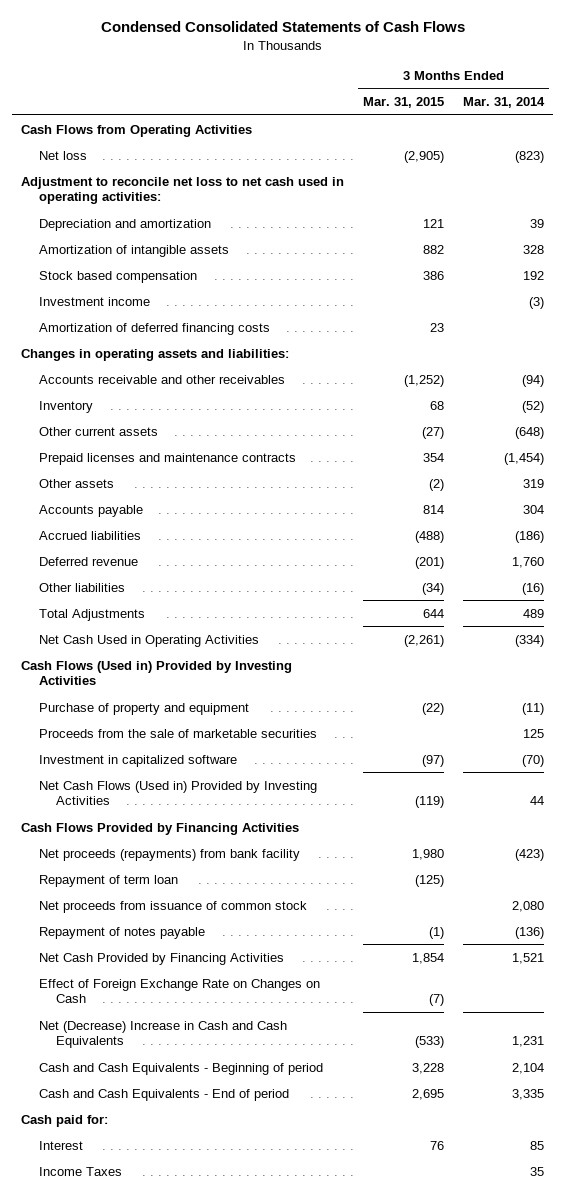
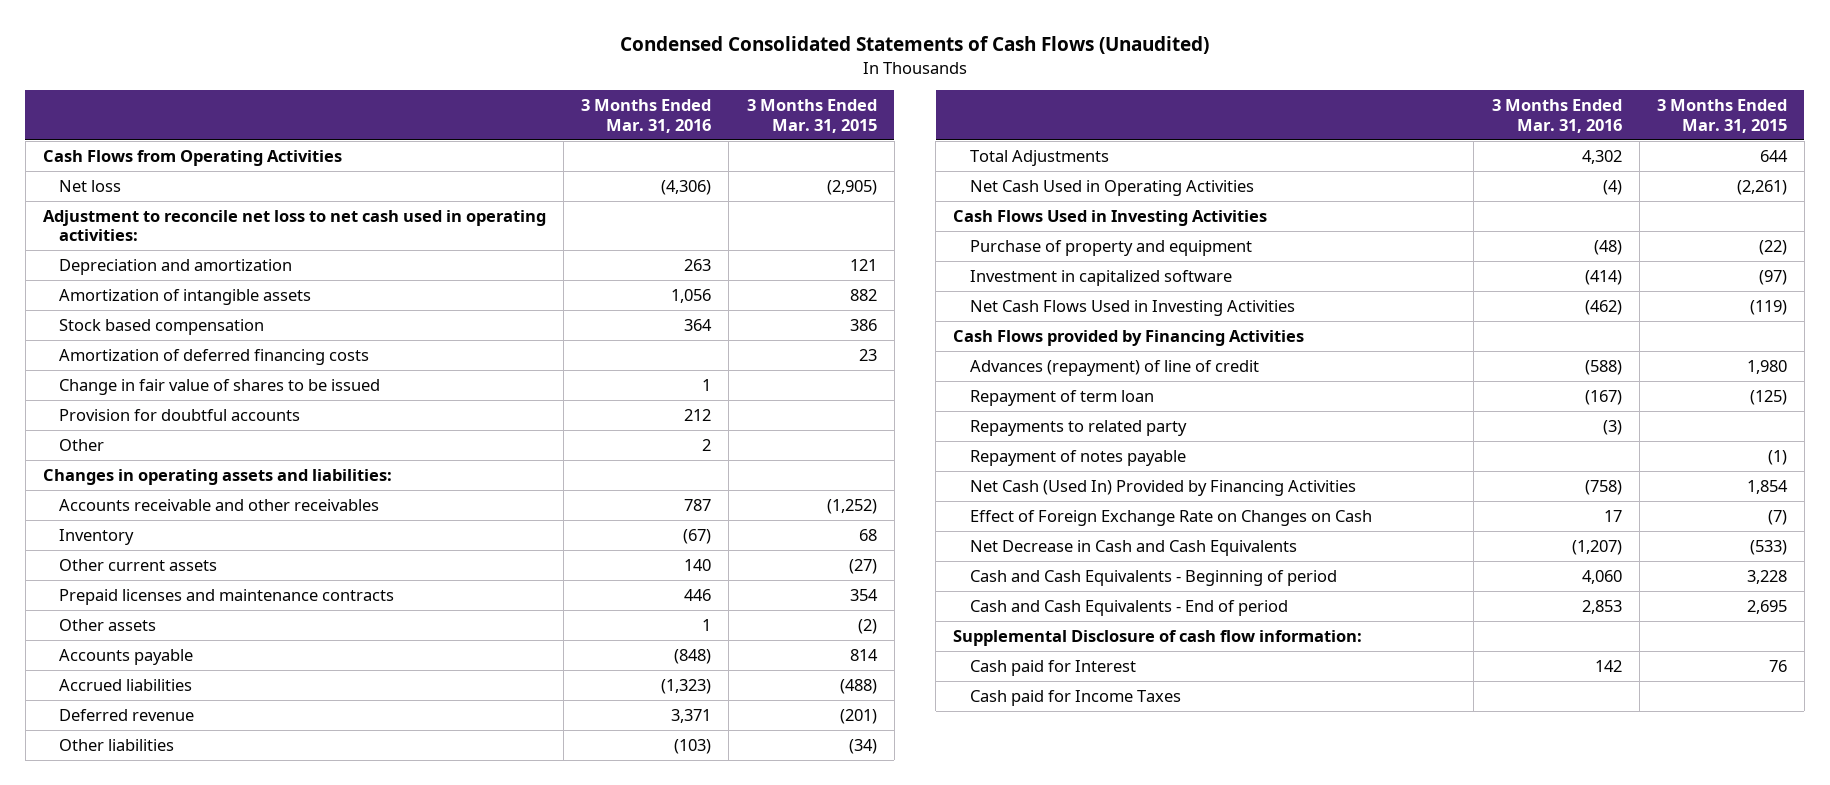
- Condensed Consolidated Statements of Cash Flows
+ Condensed Consolidated Statements of Cash Flows (Unaudited)
- | 3 Months Ended Mar. 31, 2015 | 3 Months Ended Mar. 31, 2014
+ | 3 Months Ended Mar. 31, 2016 | 3 Months Ended Mar. 31, 2015
- Investment income | | (3)
+ Change in fair value of shares to be issued | 1 |
+ Provision for doubtful accounts | 212 |
+ Other | 2 |
- Cash Flows (Used in) Provided by Investing Activities
+ Cash Flows Used in Investing Activities
- Proceeds from the sale of marketable securities | | 125
- Net Cash Flows (Used in) Provided by Investing Activities | (119) | 44
- Cash Flows Provided by Financing Activities
- Net proceeds (repayments) from bank facility | 1,980 | (423)
+ Net Cash Flows Used in Investing Activities | (462) | (119)
+ Cash Flows provided by Financing Activities
+ Advances (repayment) of line of credit | (588) | 1,980
- Net proceeds from issuance of common stock | | 2,080
+ Repayments to related party | (3) |
- Net Cash Provided by Financing Activities | 1,854 | 1,521
+ Net Cash (Used In) Provided by Financing Activities | (758) | 1,854
- Net (Decrease) Increase in Cash and Cash Equivalents | (533) | 1,231
+ Net Decrease in Cash and Cash Equivalents | (1,207) | (533)
- Cash paid for:
- Interest | 76 | 85
- Income Taxes | | 35
+ Supplemental Disclosure of cash flow information:
+ Cash paid for Interest | 142 | 76
+ Cash paid for Income Taxes

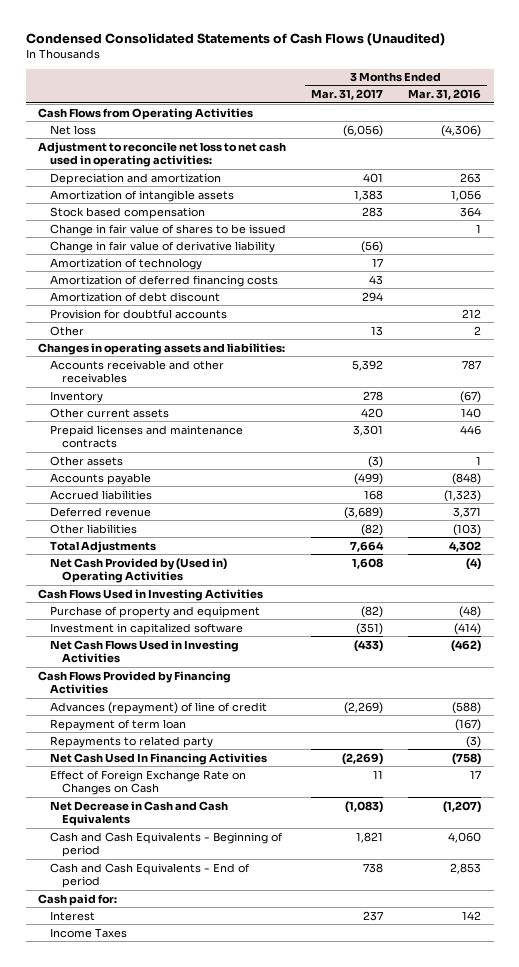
- | 3 Months Ended Mar. 31, 2016 | 3 Months Ended Mar. 31, 2015
+ | 3 Months Ended Mar. 31, 2017 | 3 Months Ended Mar. 31, 2016
+ Change in fair value of derivative liability | (56) |
+ Amortization of technology | 17 |
moved down: Amortization of deferred financing costs | 43 |
+ Amortization of debt discount | 294 |
- Net Cash Used in Operating Activities | (4) | (2,261)
+ Net Cash Provided by (Used in) Operating Activities | 1,608 | (4)
- Cash Flows provided by Financing Activities
+ Cash Flows Provided by Financing Activities
- Repayment of notes payable | | (1)
- Net Cash (Used In) Provided by Financing Activities | (758) | 1,854
+ Net Cash Used In Financing Activities | (2,269) | (758)
- Supplemental Disclosure of cash flow information:
- Cash paid for Interest | 142 | 76
- Cash paid for Income Taxes
+ Cash paid for:
+ Interest | 237 | 142
+ Income Taxes

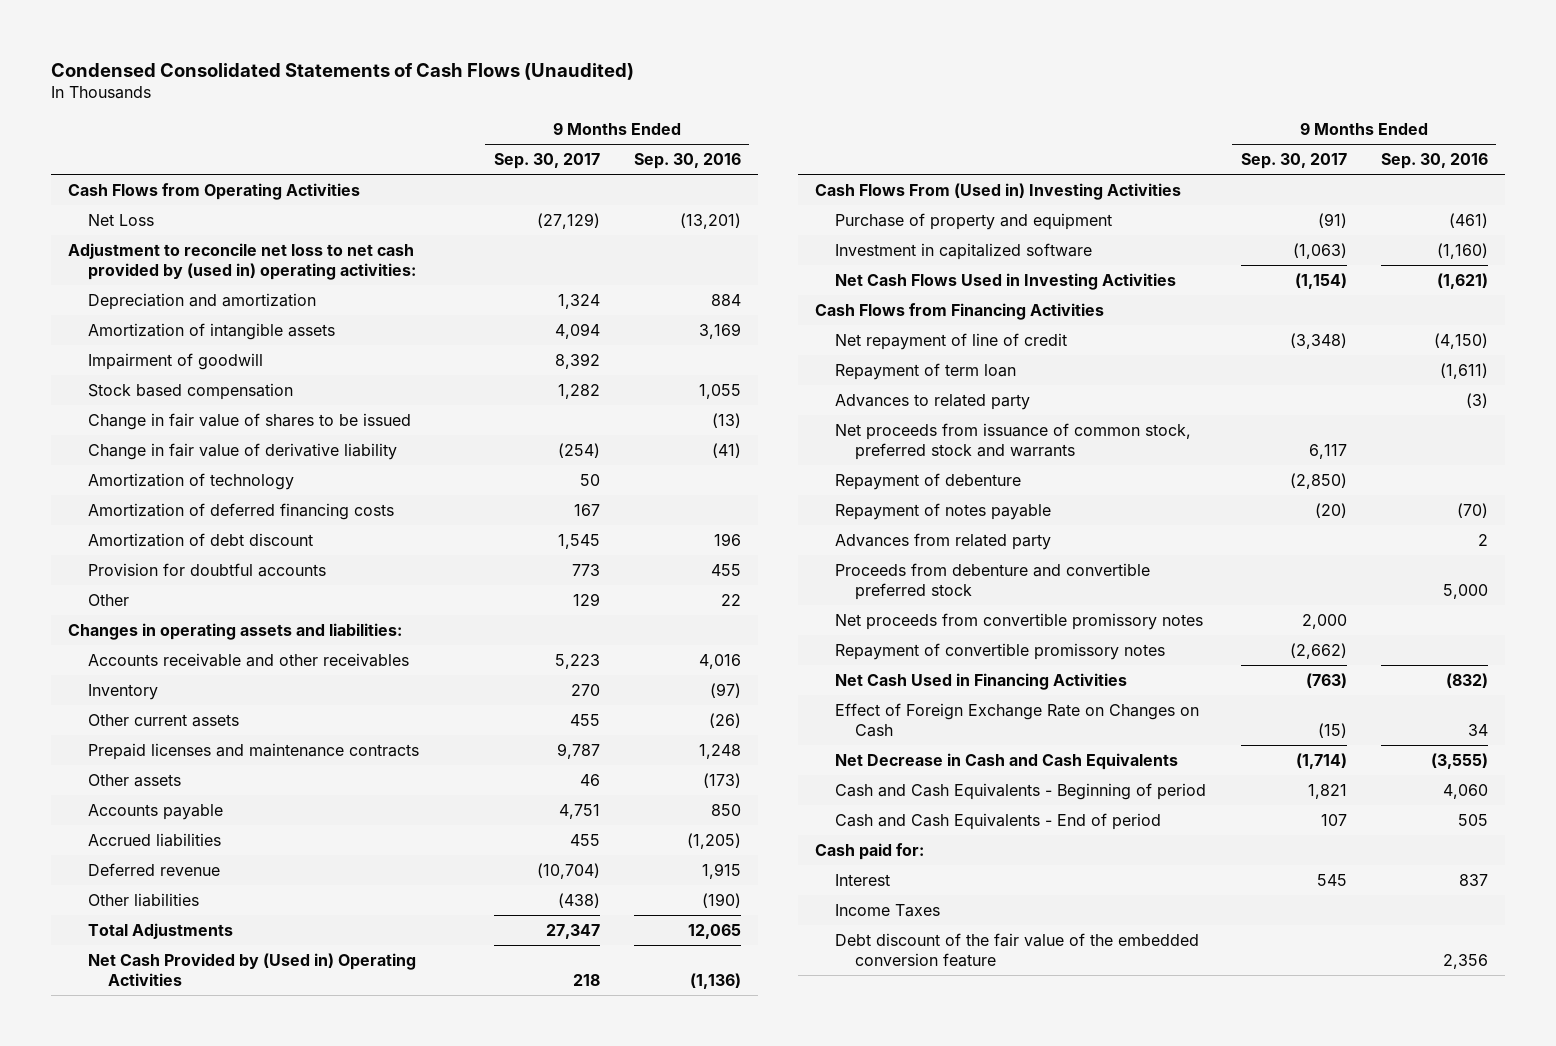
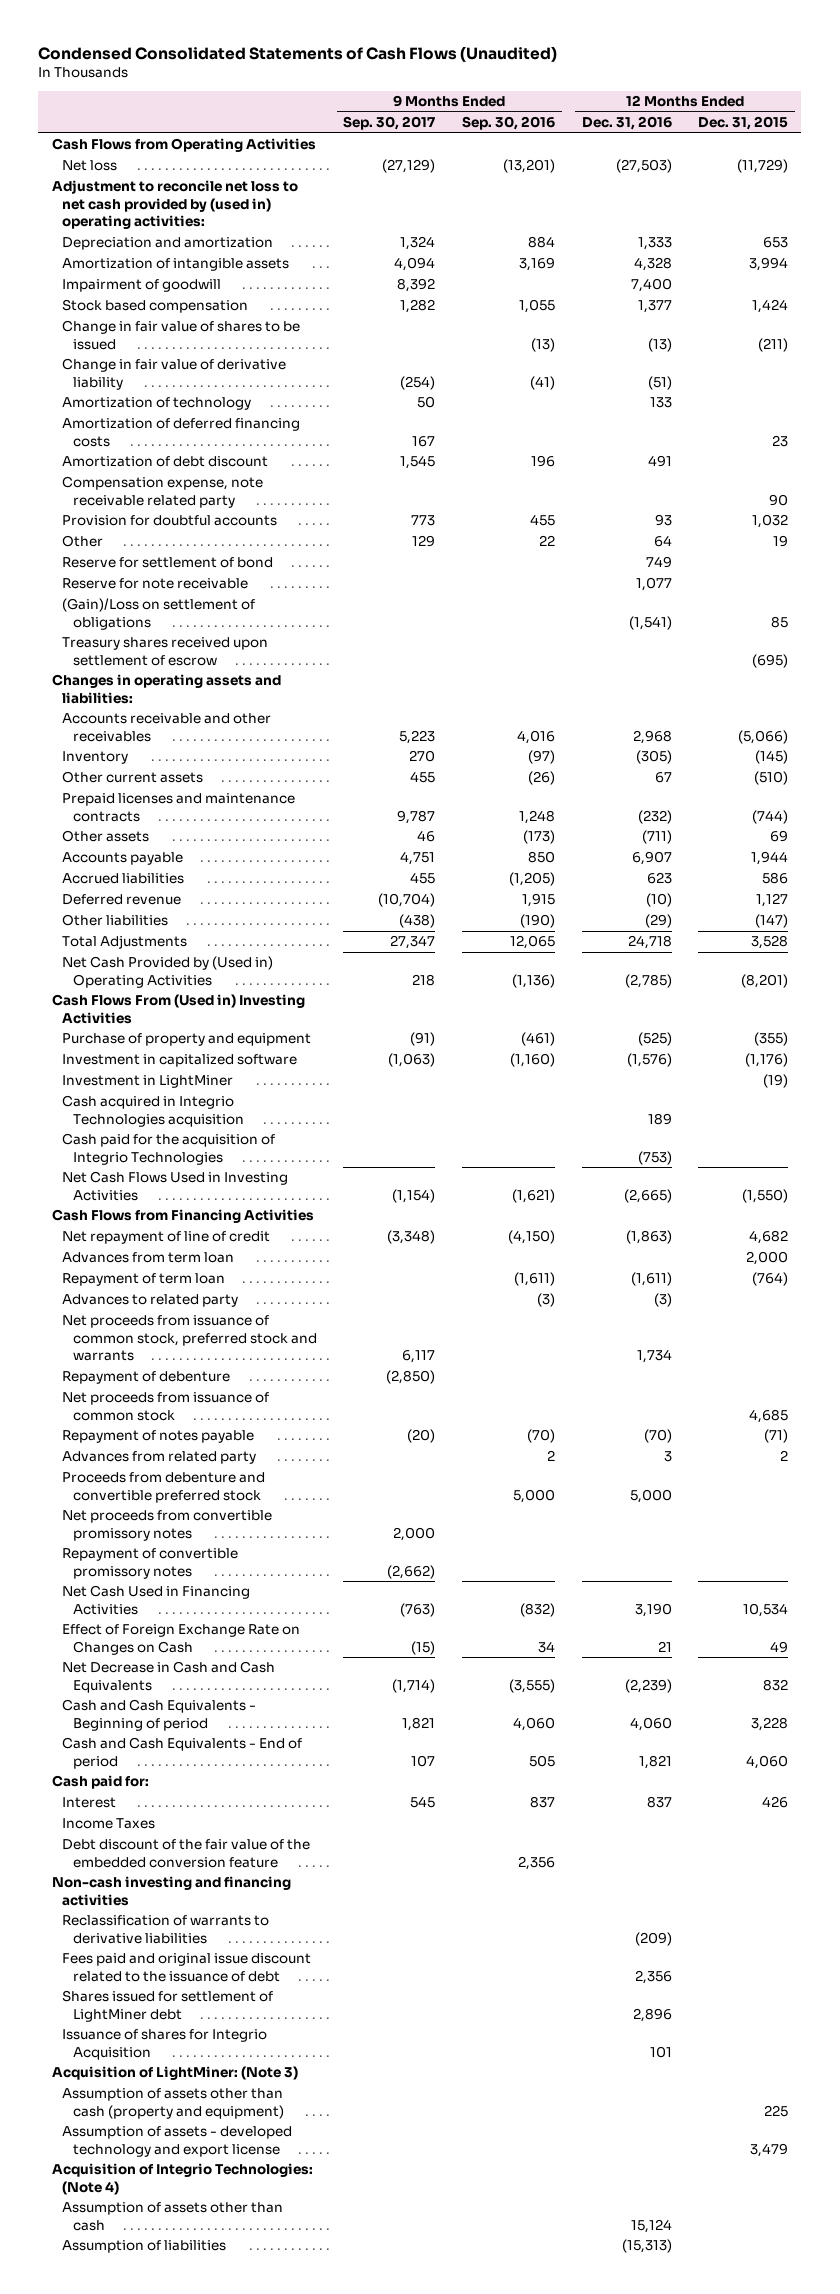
- | 9 Months Ended Sep. 30, 2017 | 9 Months Ended Sep. 30, 2016
+ | 9 Months Ended Sep. 30, 2017 | 9 Months Ended Sep. 30, 2016 | 12 Months Ended Dec. 31, 2016 | 12 Months Ended Dec. 31, 2015
- Net Loss | (27,129) | (13,201)
+ Net loss | (27,129) | (13,201) | (27,503) | (11,729)
+ Compensation expense, note receivable related party | | | | 90
+ Reserve for settlement of bond | | | 749 |
+ Reserve for note receivable | | | 1,077 |
+ (Gain)/Loss on settlement of obligations | | | (1,541) | 85
+ Treasury shares received upon settlement of escrow | | | | (695)
+ Investment in LightMiner | | | | (19)
+ Cash acquired in Integrio Technologies acquisition | | | 189 |
+ Cash paid for the acquisition of Integrio Technologies | | | (753) |
+ Advances from term loan | | | | 2,000
+ Net proceeds from issuance of common stock | | | | 4,685
+ Non-cash investing and financing activities
+ Reclassification of warrants to derivative liabilities | | | (209) |
+ Fees paid and original issue discount related to the issuance of debt | | | 2,356 |
+ Shares issued for settlement of LightMiner debt | | | 2,896 |
+ Issuance of shares for Integrio Acquisition | | | 101 |
+ Acquisition of LightMiner: (Note 3)
+ Assumption of assets other than cash (property and equipment) | | | | 225
+ Assumption of assets - developed technology and export license | | | | 3,479
+ Acquisition of Integrio Technologies: (Note 4)
+ Assumption of assets other than cash | | | 15,124 |
+ Assumption of liabilities | | | (15,313) |

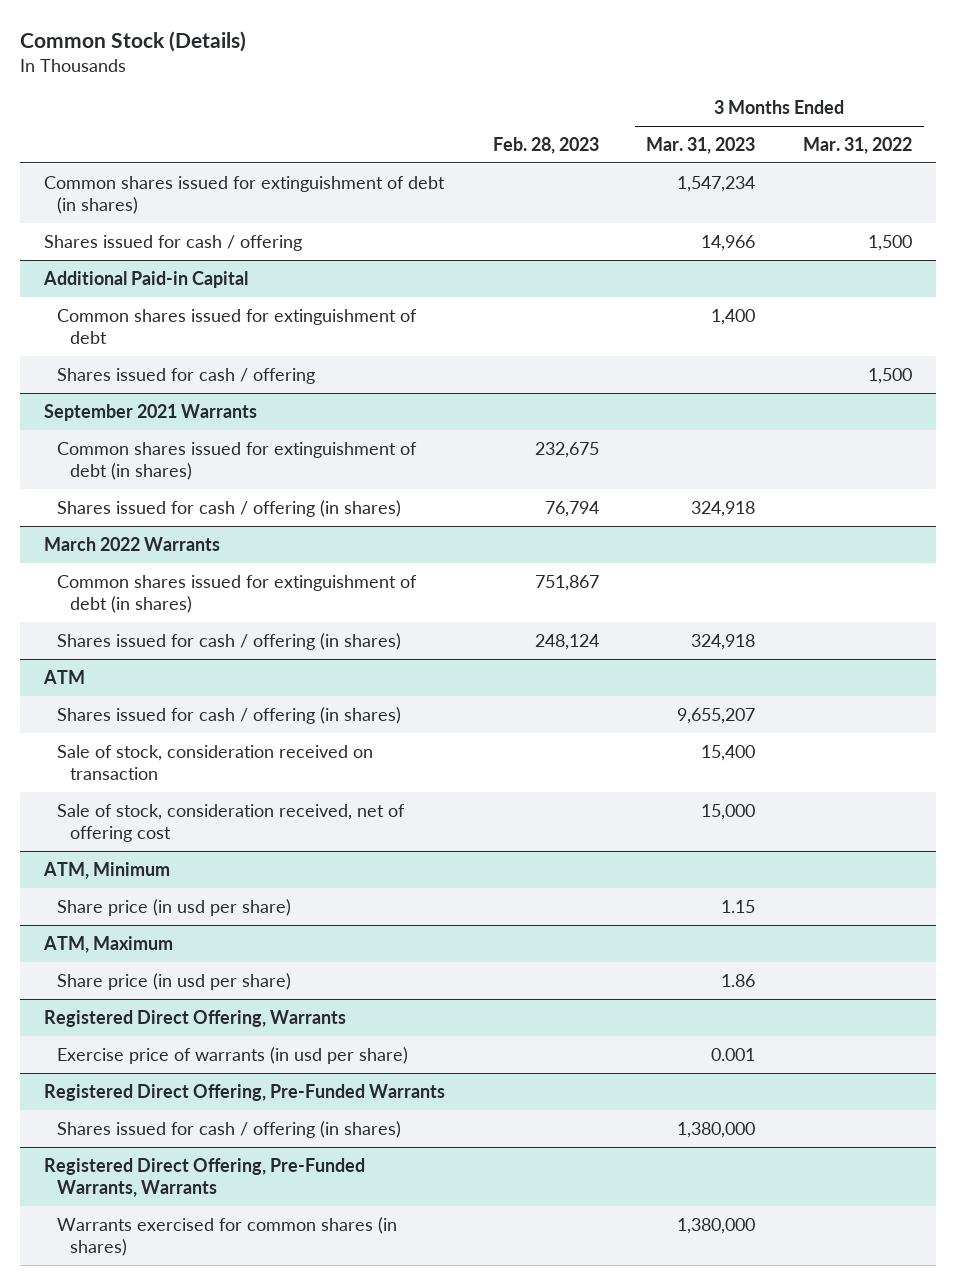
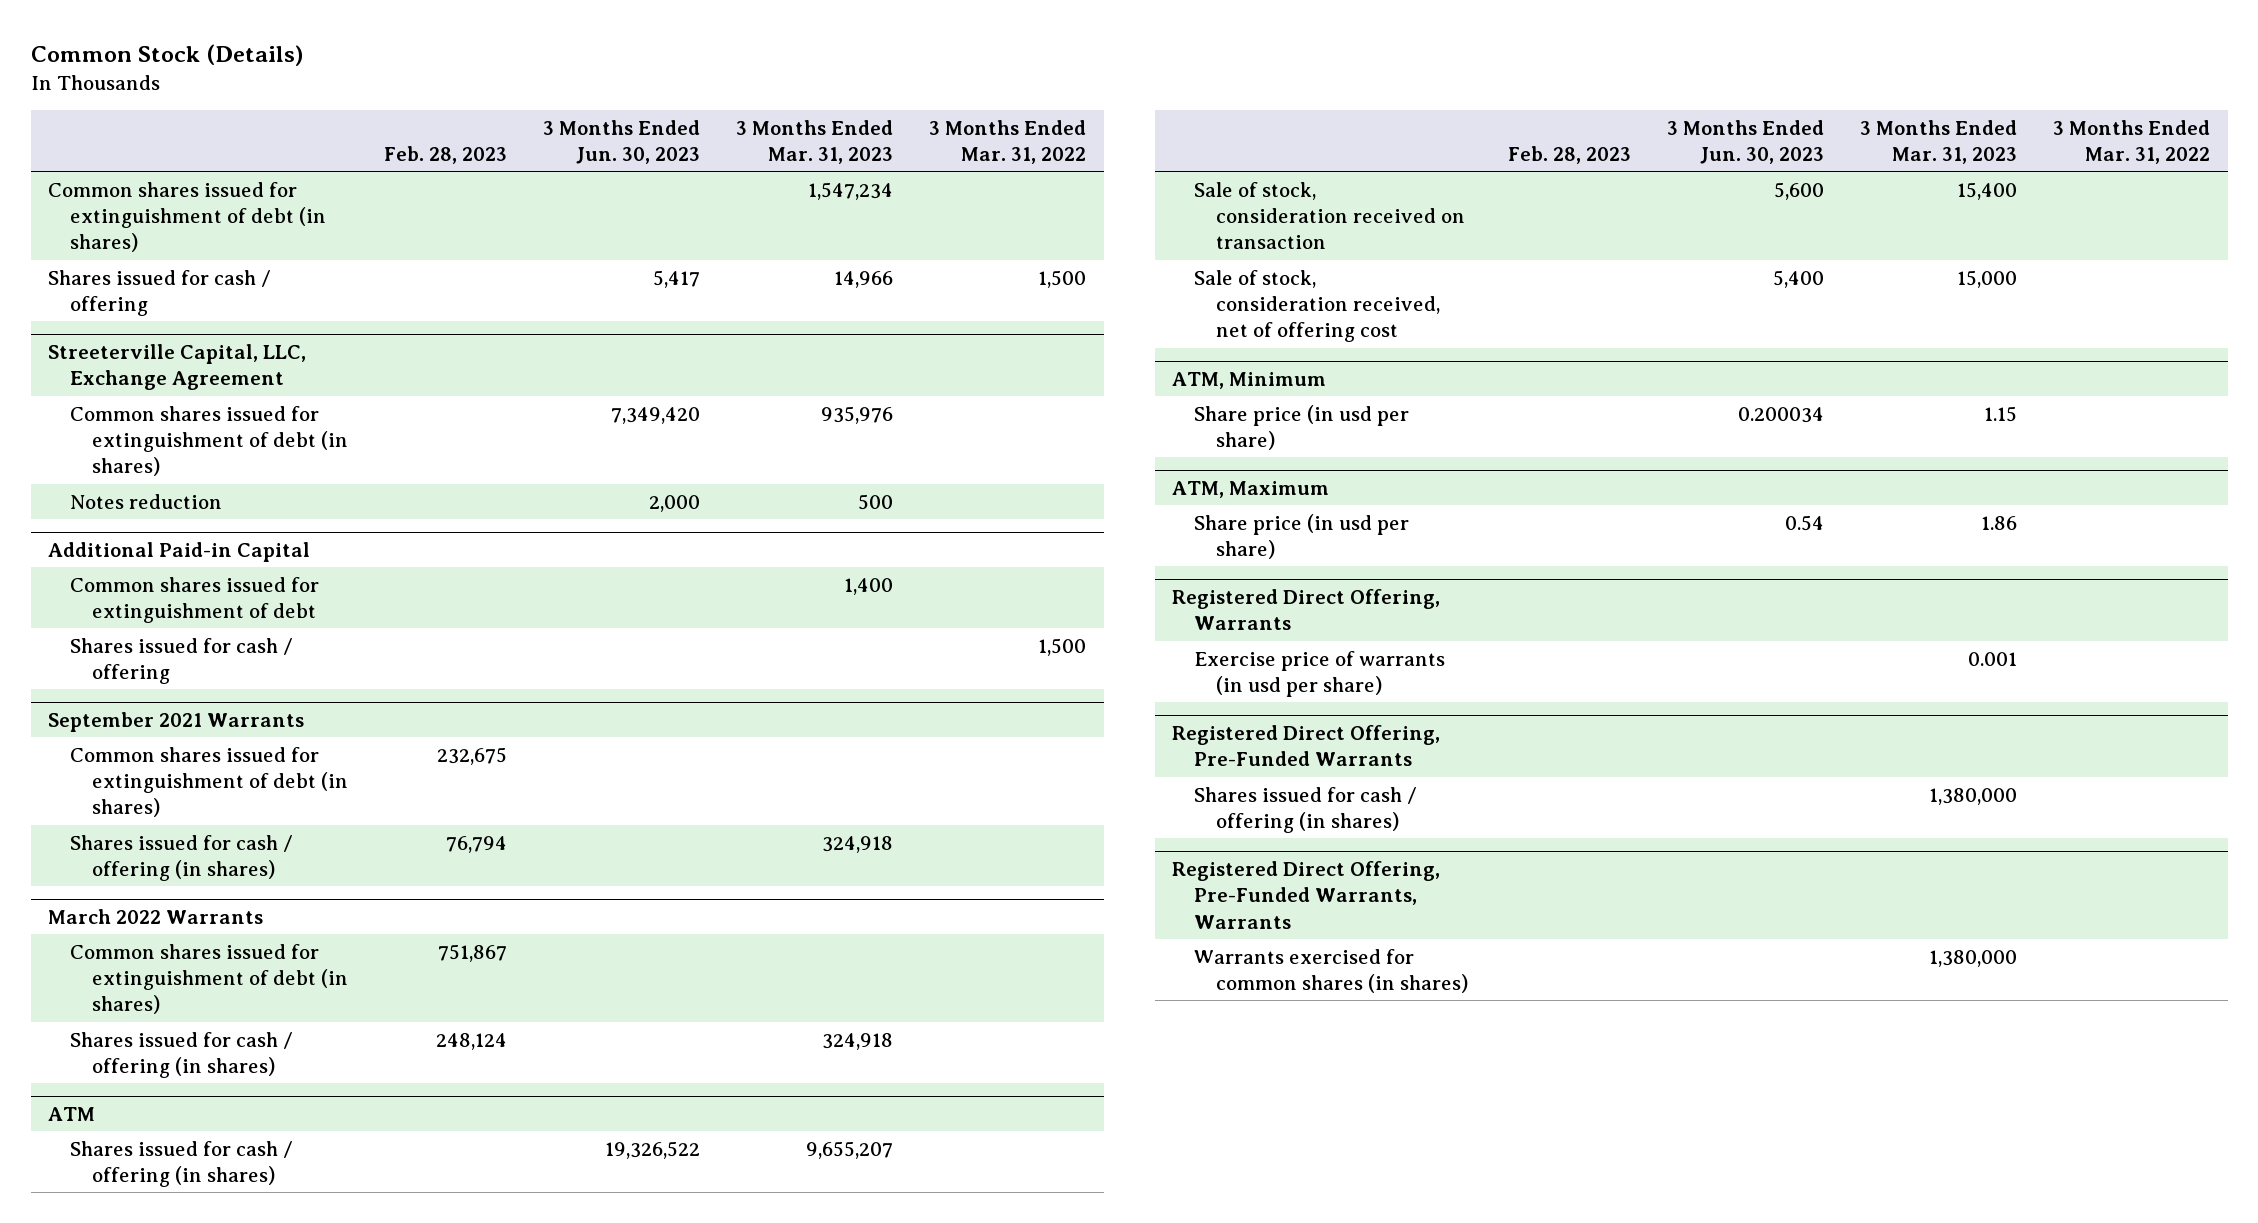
- | Feb. 28, 2023 | 3 Months Ended Mar. 31, 2023 | 3 Months Ended Mar. 31, 2022
+ | Feb. 28, 2023 | 3 Months Ended Jun. 30, 2023 | 3 Months Ended Mar. 31, 2023 | 3 Months Ended Mar. 31, 2022
+ Streeterville Capital, LLC, Exchange Agreement
+ Common shares issued for extinguishment of debt (in shares) | | 7,349,420 | 935,976 |
+ Notes reduction | | 2,000 | 500 |

